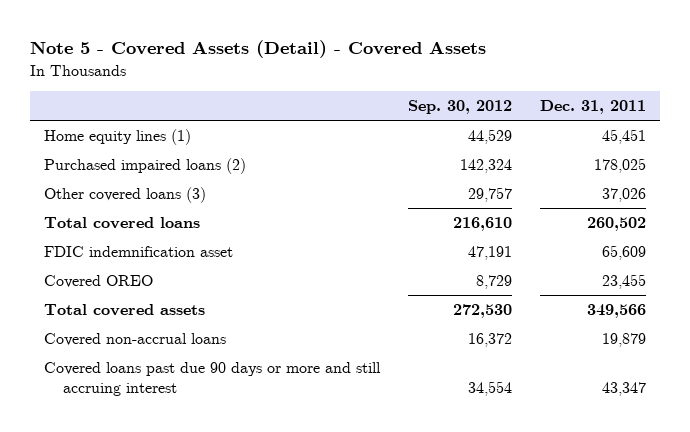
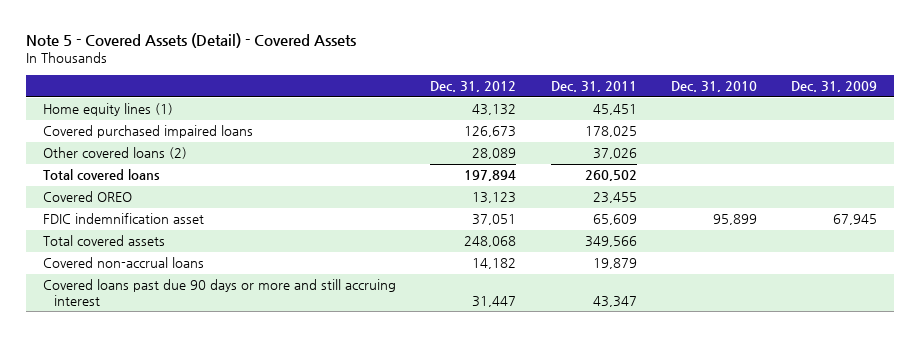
- | Sep. 30, 2012 | Dec. 31, 2011
+ | Dec. 31, 2012 | Dec. 31, 2011 | Dec. 31, 2010 | Dec. 31, 2009
- Purchased impaired loans (2) | 142,324 | 178,025
- Other covered loans (3) | 29,757 | 37,026
+ Covered purchased impaired loans | 126,673 | 178,025 | |
+ Other covered loans (2) | 28,089 | 37,026 | |
moved down: FDIC indemnification asset | 37,051 | 65,609 | 95,899 | 67,945

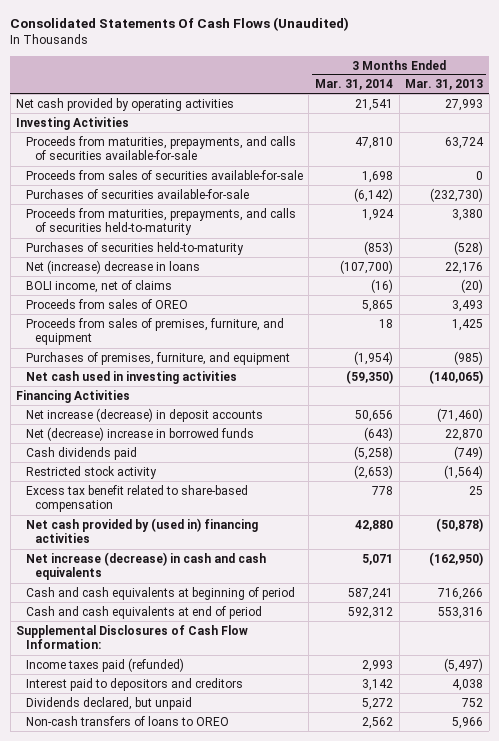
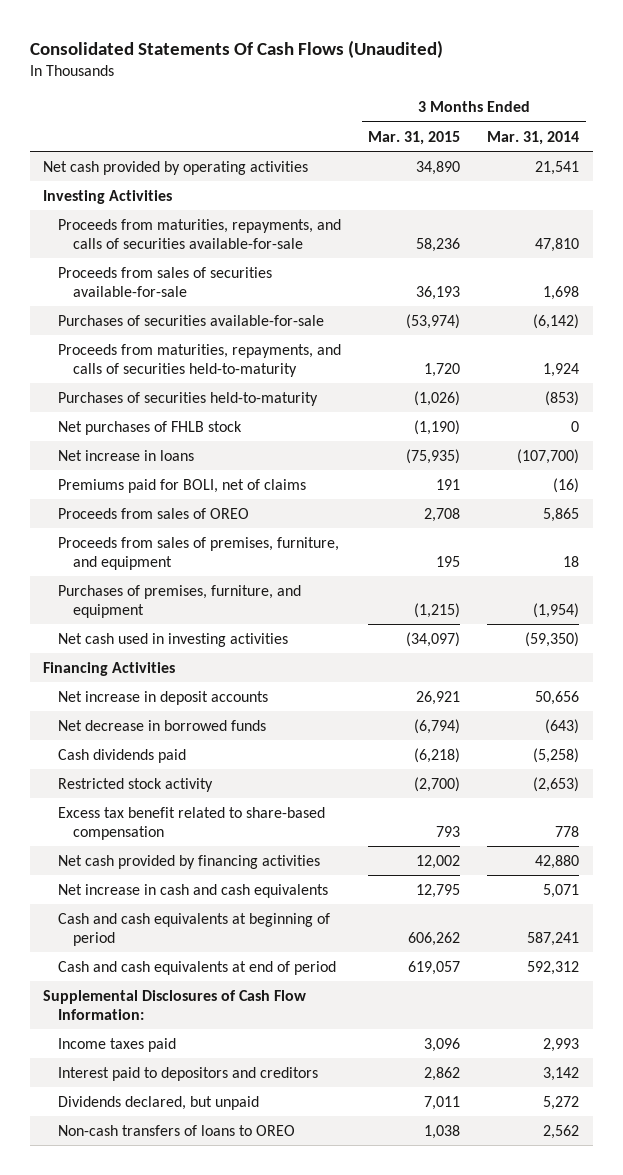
- | 3 Months Ended Mar. 31, 2014 | 3 Months Ended Mar. 31, 2013
+ | 3 Months Ended Mar. 31, 2015 | 3 Months Ended Mar. 31, 2014
- Proceeds from maturities, prepayments, and calls of securities available-for-sale | 47,810 | 63,724
+ Proceeds from maturities, repayments, and calls of securities available-for-sale | 58,236 | 47,810
- Proceeds from maturities, prepayments, and calls of securities held-to-maturity | 1,924 | 3,380
+ Proceeds from maturities, repayments, and calls of securities held-to-maturity | 1,720 | 1,924
- Net (increase) decrease in loans | (107,700) | 22,176
- BOLI income, net of claims | (16) | (20)
+ Net purchases of FHLB stock | (1,190) | 0
+ Net increase in loans | (75,935) | (107,700)
+ Premiums paid for BOLI, net of claims | 191 | (16)
- Net increase (decrease) in deposit accounts | 50,656 | (71,460)
- Net (decrease) increase in borrowed funds | (643) | 22,870
+ Net increase in deposit accounts | 26,921 | 50,656
+ Net decrease in borrowed funds | (6,794) | (643)
- Net cash provided by (used in) financing activities | 42,880 | (50,878)
- Net increase (decrease) in cash and cash equivalents | 5,071 | (162,950)
+ Net cash provided by financing activities | 12,002 | 42,880
+ Net increase in cash and cash equivalents | 12,795 | 5,071
- Income taxes paid (refunded) | 2,993 | (5,497)
+ Income taxes paid | 3,096 | 2,993

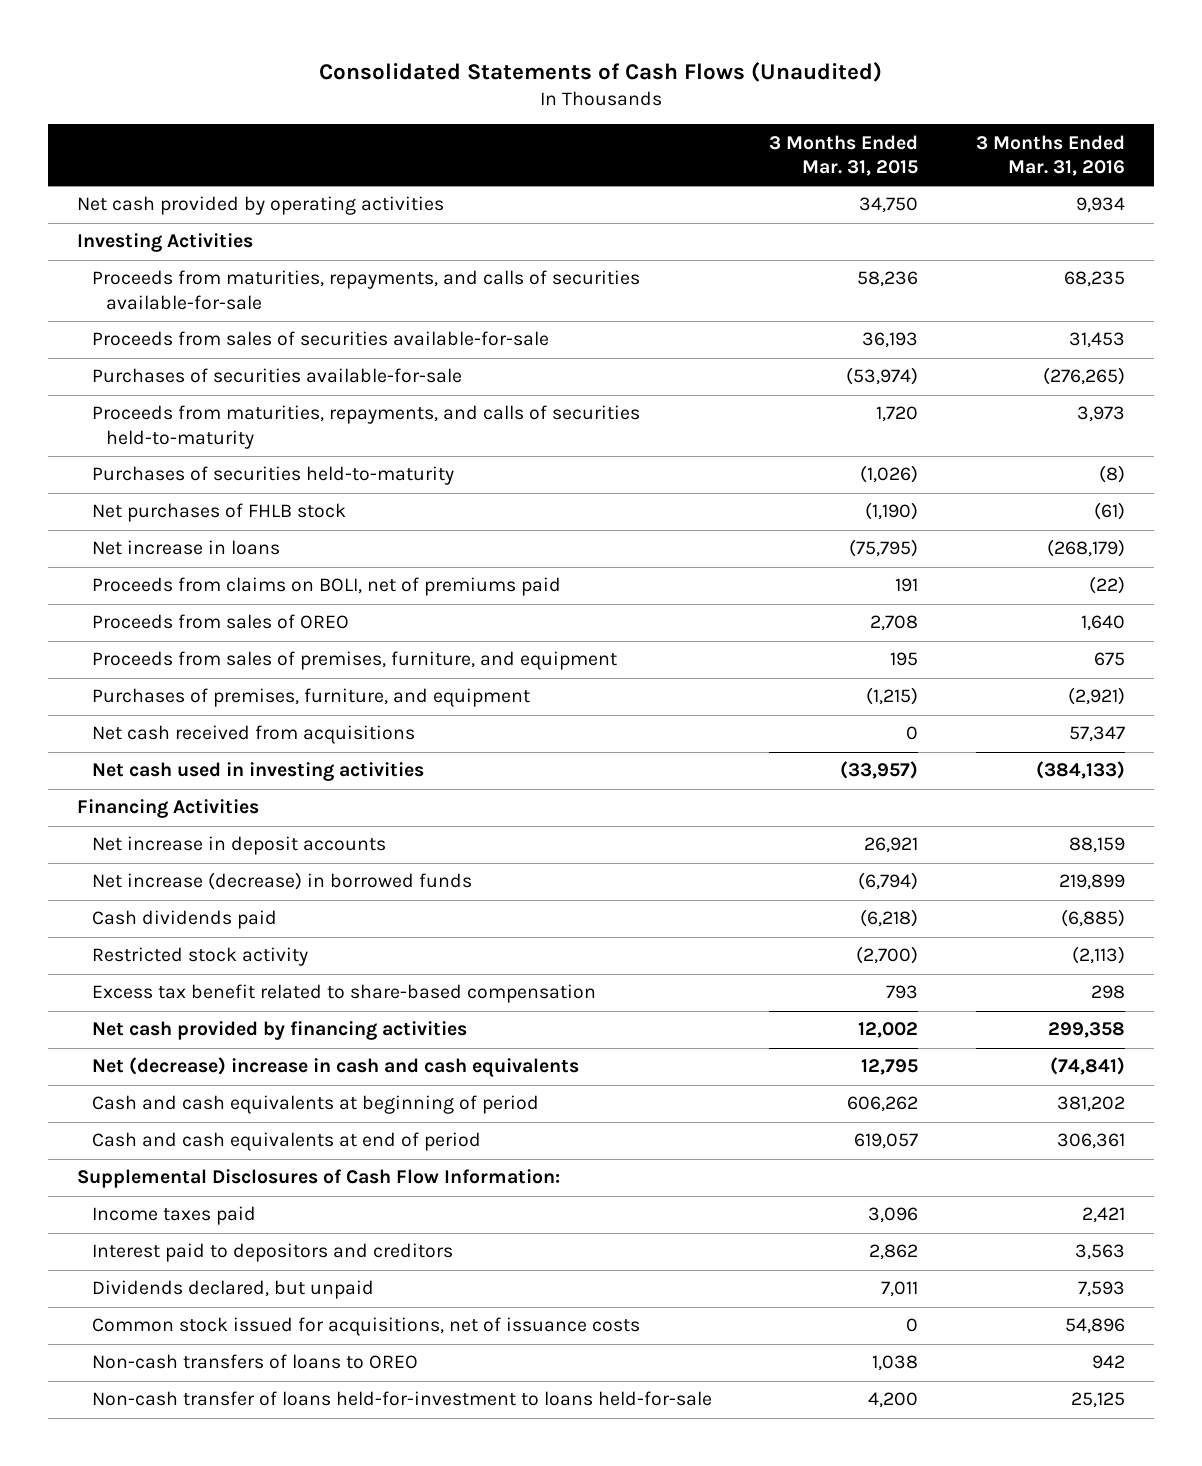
- Consolidated Statements Of Cash Flows (Unaudited)
+ Consolidated Statements of Cash Flows (Unaudited)
- | 3 Months Ended Mar. 31, 2015 | 3 Months Ended Mar. 31, 2014
+ | 3 Months Ended Mar. 31, 2015 | 3 Months Ended Mar. 31, 2016
- Net cash provided by operating activities | 34,890 | 21,541
+ Net cash provided by operating activities | 34,750 | 9,934
- Net increase in loans | (75,935) | (107,700)
- Premiums paid for BOLI, net of claims | 191 | (16)
+ Net increase in loans | (75,795) | (268,179)
+ Proceeds from claims on BOLI, net of premiums paid | 191 | (22)
- Net cash used in investing activities | (34,097) | (59,350)
+ Net cash received from acquisitions | 0 | 57,347
+ Net cash used in investing activities | (33,957) | (384,133)
- Net decrease in borrowed funds | (6,794) | (643)
+ Net increase (decrease) in borrowed funds | (6,794) | 219,899
- Net increase in cash and cash equivalents | 12,795 | 5,071
+ Net (decrease) increase in cash and cash equivalents | 12,795 | (74,841)
+ Common stock issued for acquisitions, net of issuance costs | 0 | 54,896
+ Non-cash transfer of loans held-for-investment to loans held-for-sale | 4,200 | 25,125

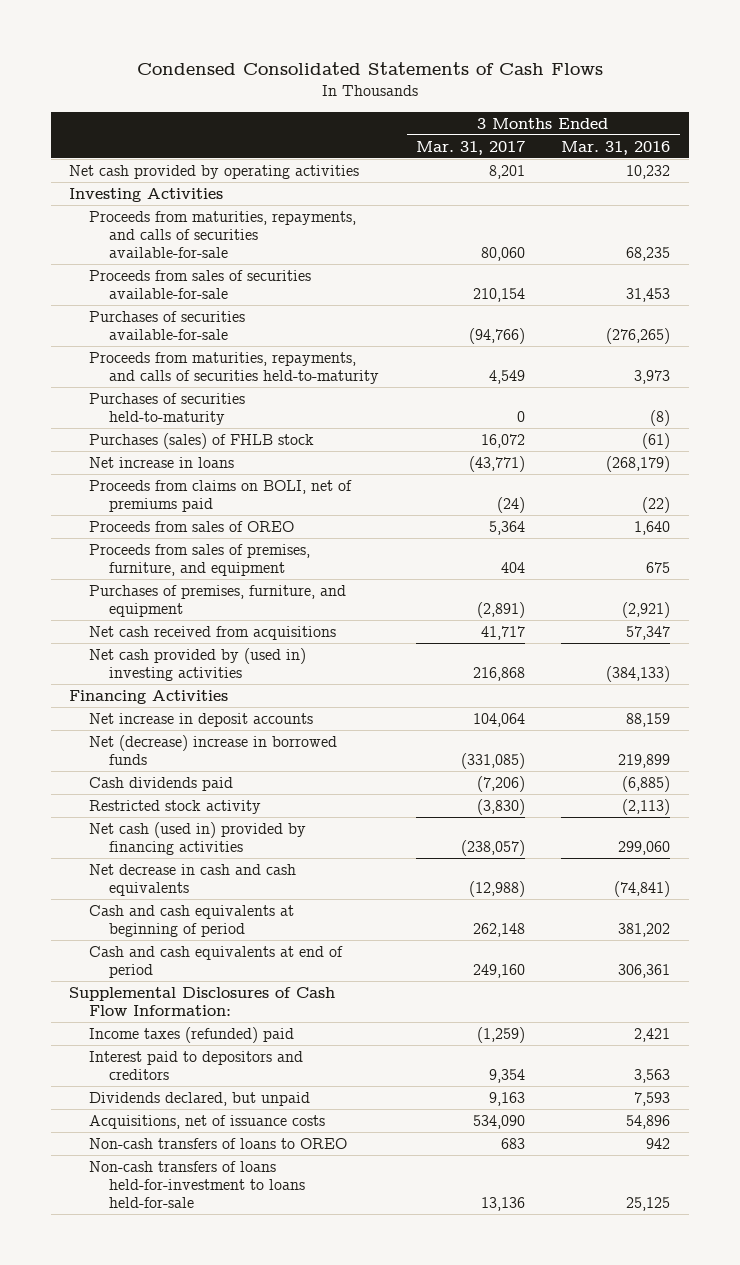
- Consolidated Statements of Cash Flows (Unaudited)
+ Condensed Consolidated Statements of Cash Flows
- | 3 Months Ended Mar. 31, 2015 | 3 Months Ended Mar. 31, 2016
+ | 3 Months Ended Mar. 31, 2017 | 3 Months Ended Mar. 31, 2016
- Net cash provided by operating activities | 34,750 | 9,934
+ Net cash provided by operating activities | 8,201 | 10,232
- Net purchases of FHLB stock | (1,190) | (61)
+ Purchases (sales) of FHLB stock | 16,072 | (61)
- Net cash used in investing activities | (33,957) | (384,133)
+ Net cash provided by (used in) investing activities | 216,868 | (384,133)
- Net increase (decrease) in borrowed funds | (6,794) | 219,899
+ Net (decrease) increase in borrowed funds | (331,085) | 219,899
- Excess tax benefit related to share-based compensation | 793 | 298
- Net cash provided by financing activities | 12,002 | 299,358
- Net (decrease) increase in cash and cash equivalents | 12,795 | (74,841)
+ Net cash (used in) provided by financing activities | (238,057) | 299,060
+ Net decrease in cash and cash equivalents | (12,988) | (74,841)
- Income taxes paid | 3,096 | 2,421
+ Income taxes (refunded) paid | (1,259) | 2,421
- Common stock issued for acquisitions, net of issuance costs | 0 | 54,896
+ Acquisitions, net of issuance costs | 534,090 | 54,896
- Non-cash transfer of loans held-for-investment to loans held-for-sale | 4,200 | 25,125
+ Non-cash transfers of loans held-for-investment to loans held-for-sale | 13,136 | 25,125

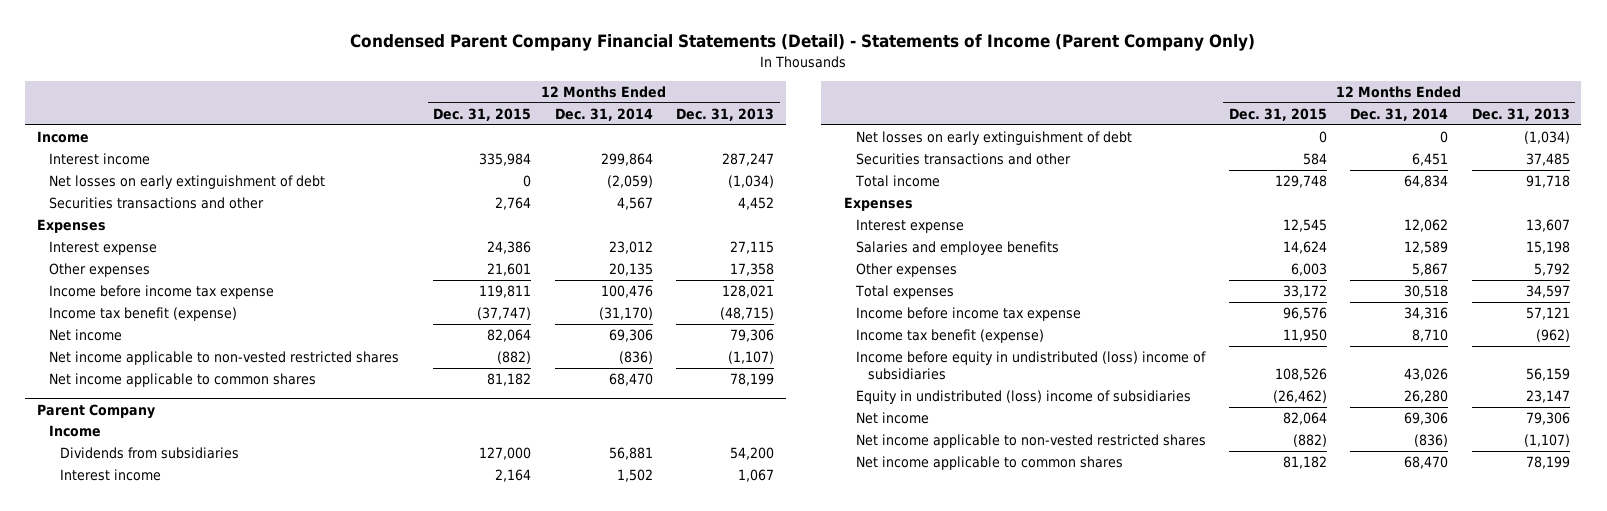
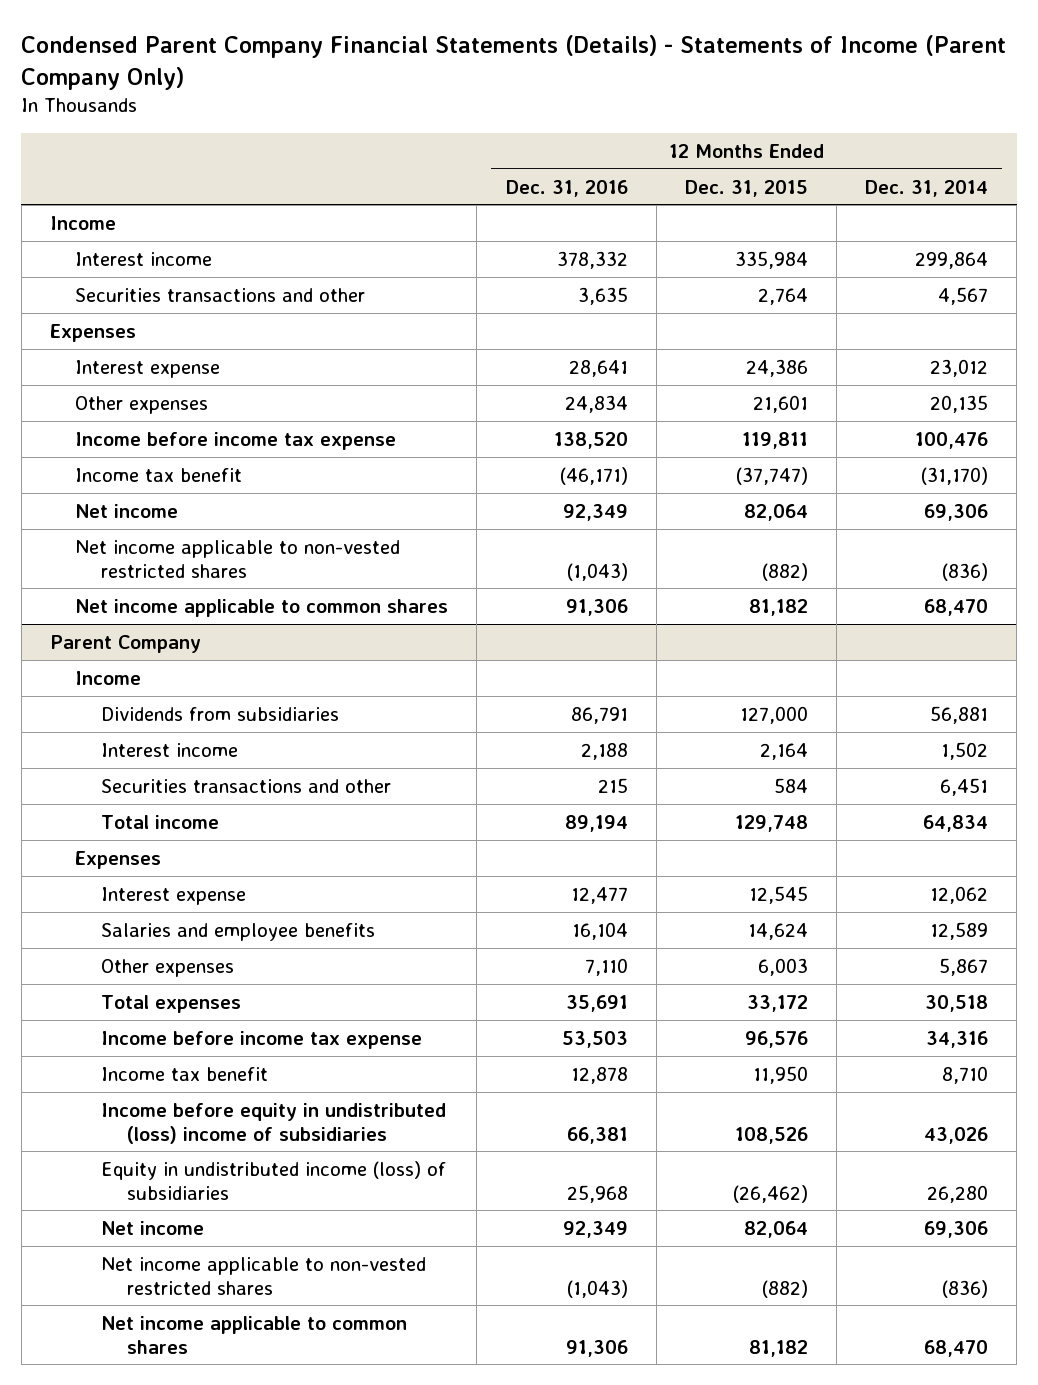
- Condensed Parent Company Financial Statements (Detail) - Statements of Income (Parent Company Only)
+ Condensed Parent Company Financial Statements (Details) - Statements of Income (Parent Company Only)
- | 12 Months Ended Dec. 31, 2015 | 12 Months Ended Dec. 31, 2014 | 12 Months Ended Dec. 31, 2013
+ | 12 Months Ended Dec. 31, 2016 | 12 Months Ended Dec. 31, 2015 | 12 Months Ended Dec. 31, 2014
- Net losses on early extinguishment of debt | 0 | (2,059) | (1,034)
- Income tax benefit (expense) | (37,747) | (31,170) | (48,715)
+ Income tax benefit | (46,171) | (37,747) | (31,170)
@ Parent Company
- Net losses on early extinguishment of debt | 0 | 0 | (1,034)
- Income tax benefit (expense) | 11,950 | 8,710 | (962)
+ Income tax benefit | 12,878 | 11,950 | 8,710
- Equity in undistributed (loss) income of subsidiaries | (26,462) | 26,280 | 23,147
+ Equity in undistributed income (loss) of subsidiaries | 25,968 | (26,462) | 26,280

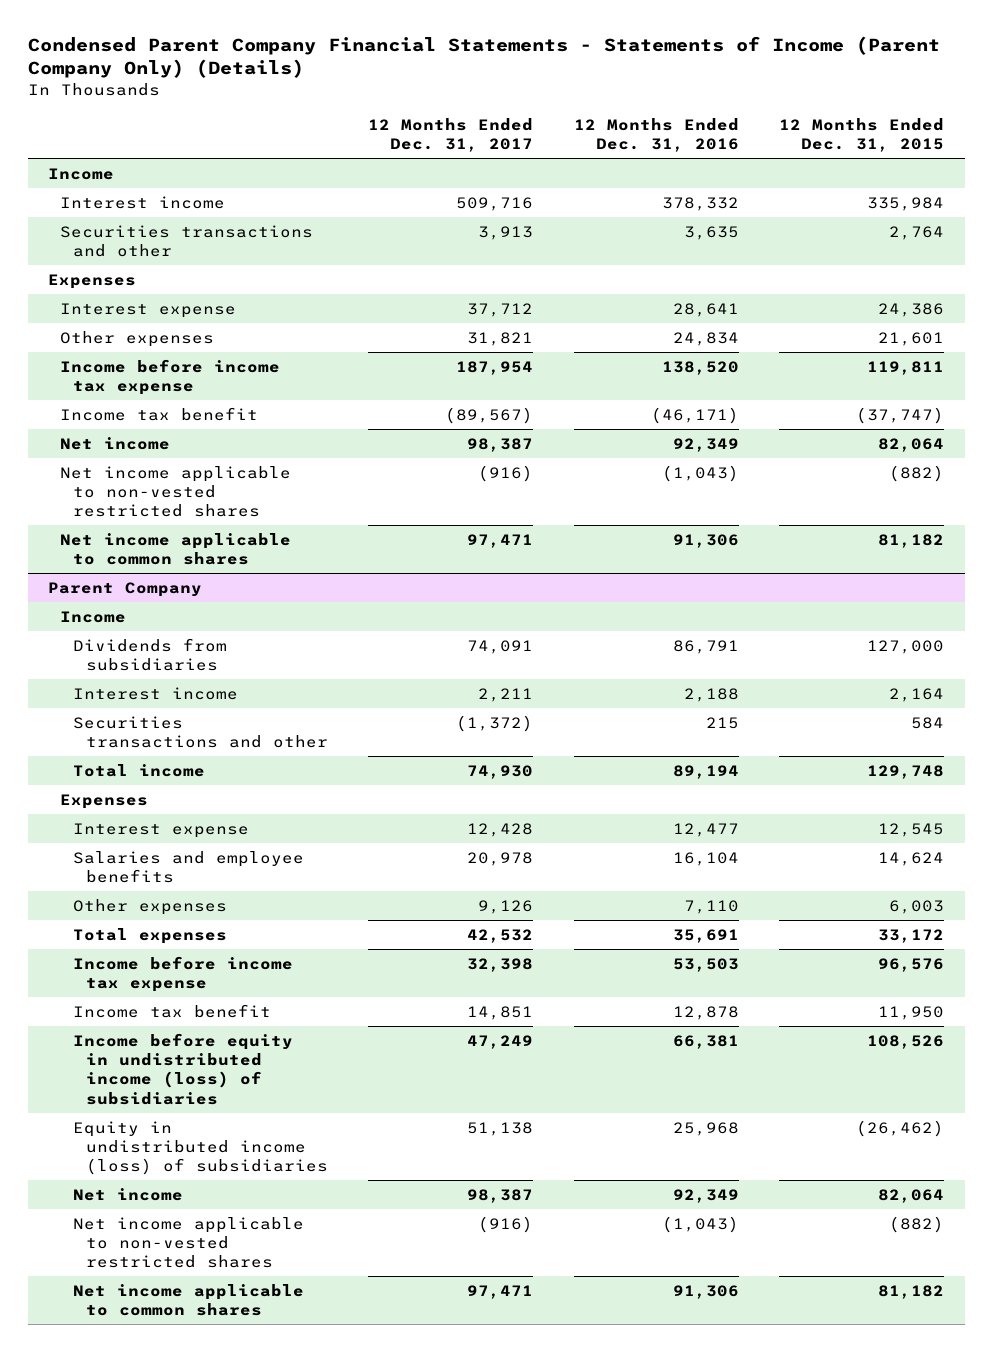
- Condensed Parent Company Financial Statements (Details) - Statements of Income (Parent Company Only)
+ Condensed Parent Company Financial Statements - Statements of Income (Parent Company Only) (Details)
- | 12 Months Ended Dec. 31, 2016 | 12 Months Ended Dec. 31, 2015 | 12 Months Ended Dec. 31, 2014
+ | 12 Months Ended Dec. 31, 2017 | 12 Months Ended Dec. 31, 2016 | 12 Months Ended Dec. 31, 2015
@ Parent Company
- Income before equity in undistributed (loss) income of subsidiaries | 66,381 | 108,526 | 43,026
+ Income before equity in undistributed income (loss) of subsidiaries | 47,249 | 66,381 | 108,526

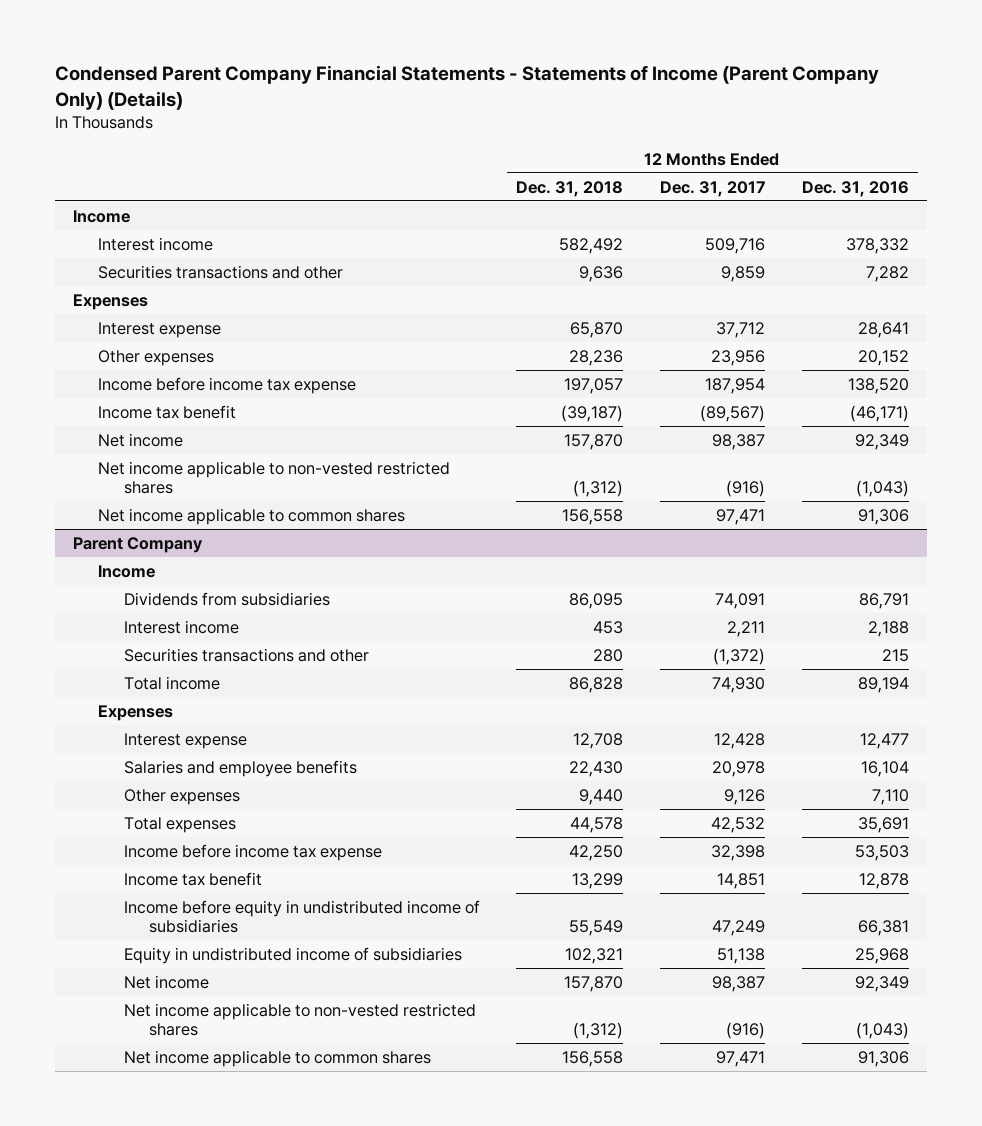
- | 12 Months Ended Dec. 31, 2017 | 12 Months Ended Dec. 31, 2016 | 12 Months Ended Dec. 31, 2015
+ | 12 Months Ended Dec. 31, 2018 | 12 Months Ended Dec. 31, 2017 | 12 Months Ended Dec. 31, 2016
- Securities transactions and other | 3,913 | 3,635 | 2,764
+ Securities transactions and other | 9,636 | 9,859 | 7,282
- Other expenses | 31,821 | 24,834 | 21,601
+ Other expenses | 28,236 | 23,956 | 20,152
@ Parent Company
- Income before equity in undistributed income (loss) of subsidiaries | 47,249 | 66,381 | 108,526
- Equity in undistributed income (loss) of subsidiaries | 51,138 | 25,968 | (26,462)
+ Income before equity in undistributed income of subsidiaries | 55,549 | 47,249 | 66,381
+ Equity in undistributed income of subsidiaries | 102,321 | 51,138 | 25,968

